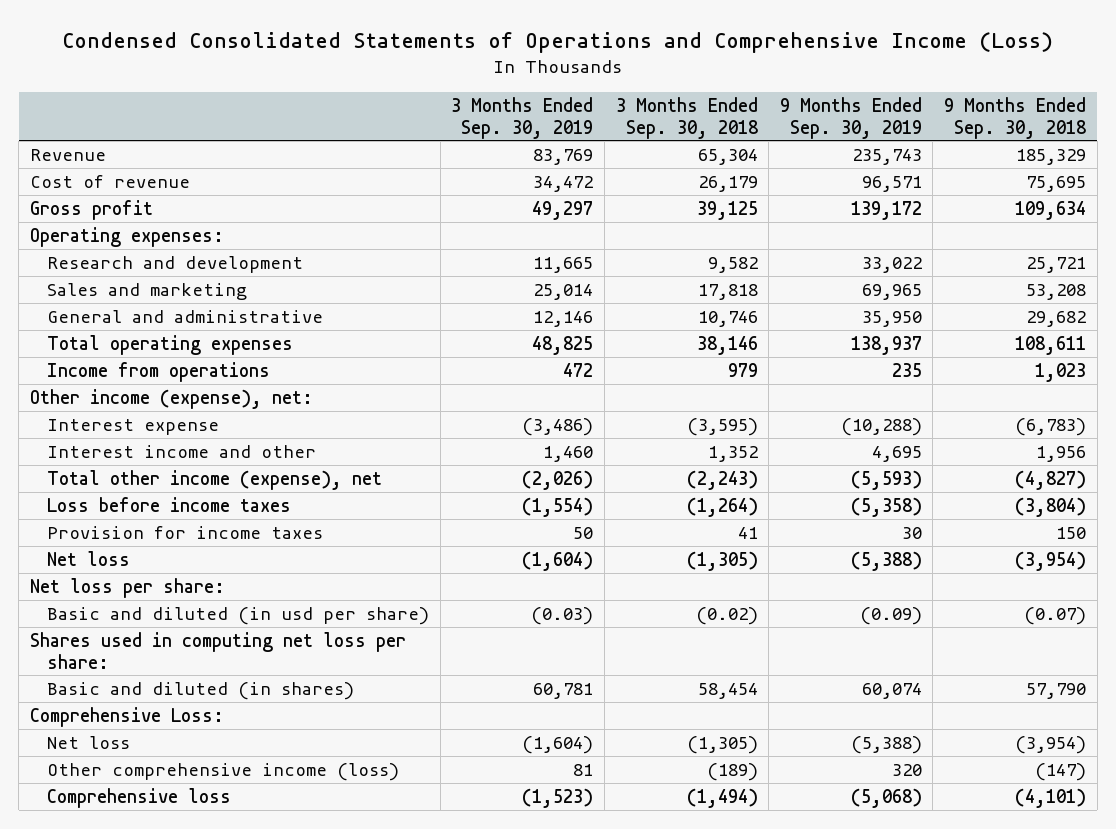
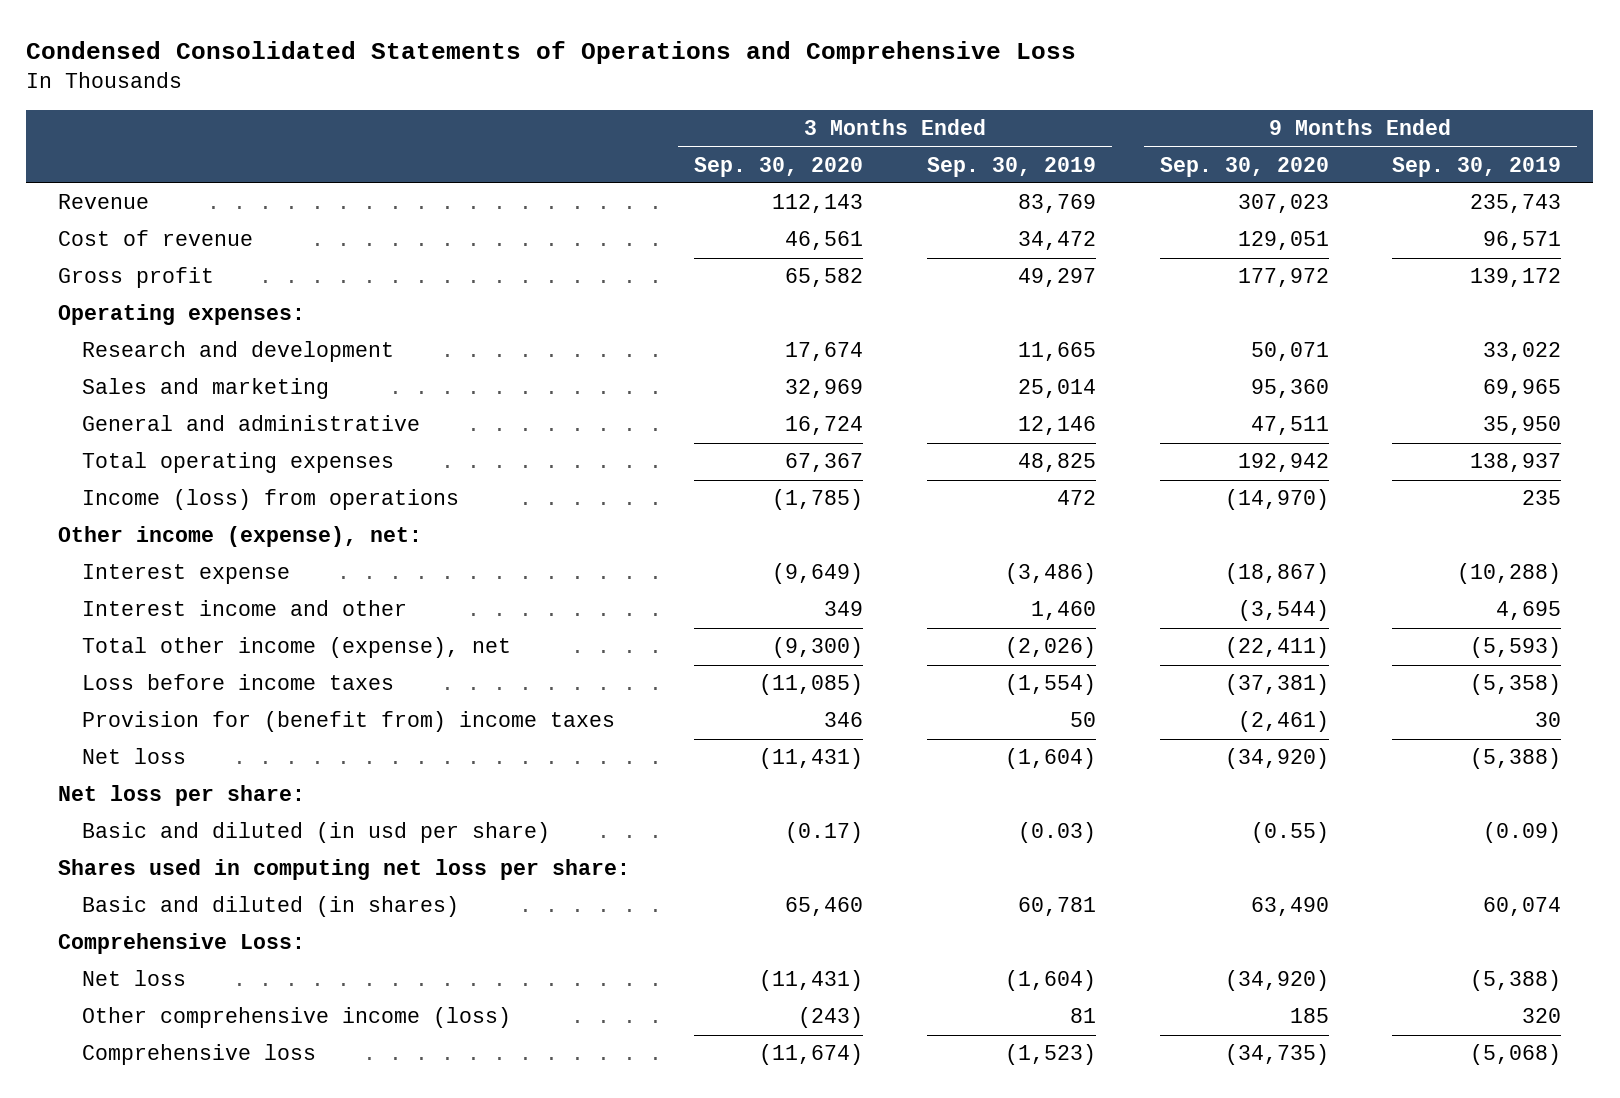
- Condensed Consolidated Statements of Operations and Comprehensive Income (Loss)
+ Condensed Consolidated Statements of Operations and Comprehensive Loss
- | 3 Months Ended Sep. 30, 2019 | 3 Months Ended Sep. 30, 2018 | 9 Months Ended Sep. 30, 2019 | 9 Months Ended Sep. 30, 2018
+ | 3 Months Ended Sep. 30, 2020 | 3 Months Ended Sep. 30, 2019 | 9 Months Ended Sep. 30, 2020 | 9 Months Ended Sep. 30, 2019
- Income from operations | 472 | 979 | 235 | 1,023
+ Income (loss) from operations | (1,785) | 472 | (14,970) | 235
- Provision for income taxes | 50 | 41 | 30 | 150
+ Provision for (benefit from) income taxes | 346 | 50 | (2,461) | 30

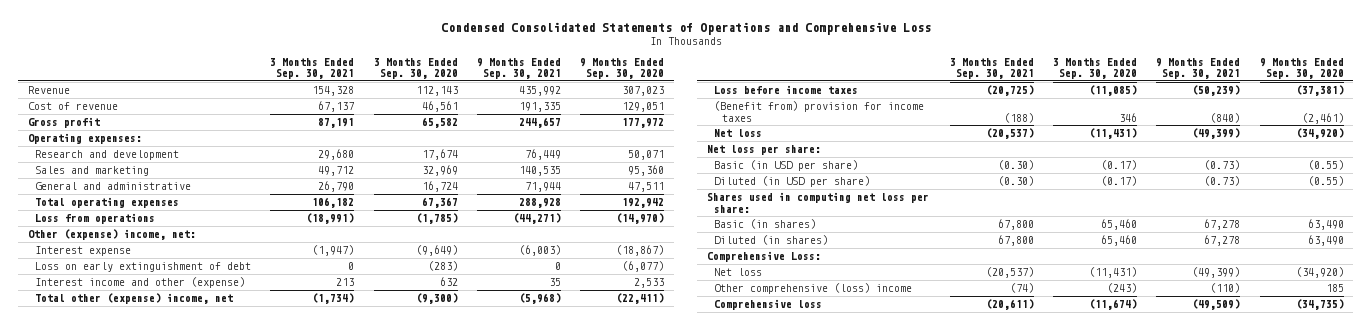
- | 3 Months Ended Sep. 30, 2020 | 3 Months Ended Sep. 30, 2019 | 9 Months Ended Sep. 30, 2020 | 9 Months Ended Sep. 30, 2019
+ | 3 Months Ended Sep. 30, 2021 | 3 Months Ended Sep. 30, 2020 | 9 Months Ended Sep. 30, 2021 | 9 Months Ended Sep. 30, 2020
- Income (loss) from operations | (1,785) | 472 | (14,970) | 235
- Other income (expense), net:
+ Loss from operations | (18,991) | (1,785) | (44,271) | (14,970)
+ Other (expense) income, net:
- Interest income and other | 349 | 1,460 | (3,544) | 4,695
- Total other income (expense), net | (9,300) | (2,026) | (22,411) | (5,593)
+ Loss on early extinguishment of debt | 0 | (283) | 0 | (6,077)
+ Interest income and other (expense) | 213 | 632 | 35 | 2,533
+ Total other (expense) income, net | (1,734) | (9,300) | (5,968) | (22,411)
- Provision for (benefit from) income taxes | 346 | 50 | (2,461) | 30
+ (Benefit from) provision for income taxes | (188) | 346 | (840) | (2,461)
- Basic and diluted (in usd per share) | (0.17) | (0.03) | (0.55) | (0.09)
+ Basic (in USD per share) | (0.30) | (0.17) | (0.73) | (0.55)
+ Diluted (in USD per share) | (0.30) | (0.17) | (0.73) | (0.55)
- Basic and diluted (in shares) | 65,460 | 60,781 | 63,490 | 60,074
+ Basic (in shares) | 67,800 | 65,460 | 67,278 | 63,490
+ Diluted (in shares) | 67,800 | 65,460 | 67,278 | 63,490
- Other comprehensive income (loss) | (243) | 81 | 185 | 320
+ Other comprehensive (loss) income | (74) | (243) | (110) | 185

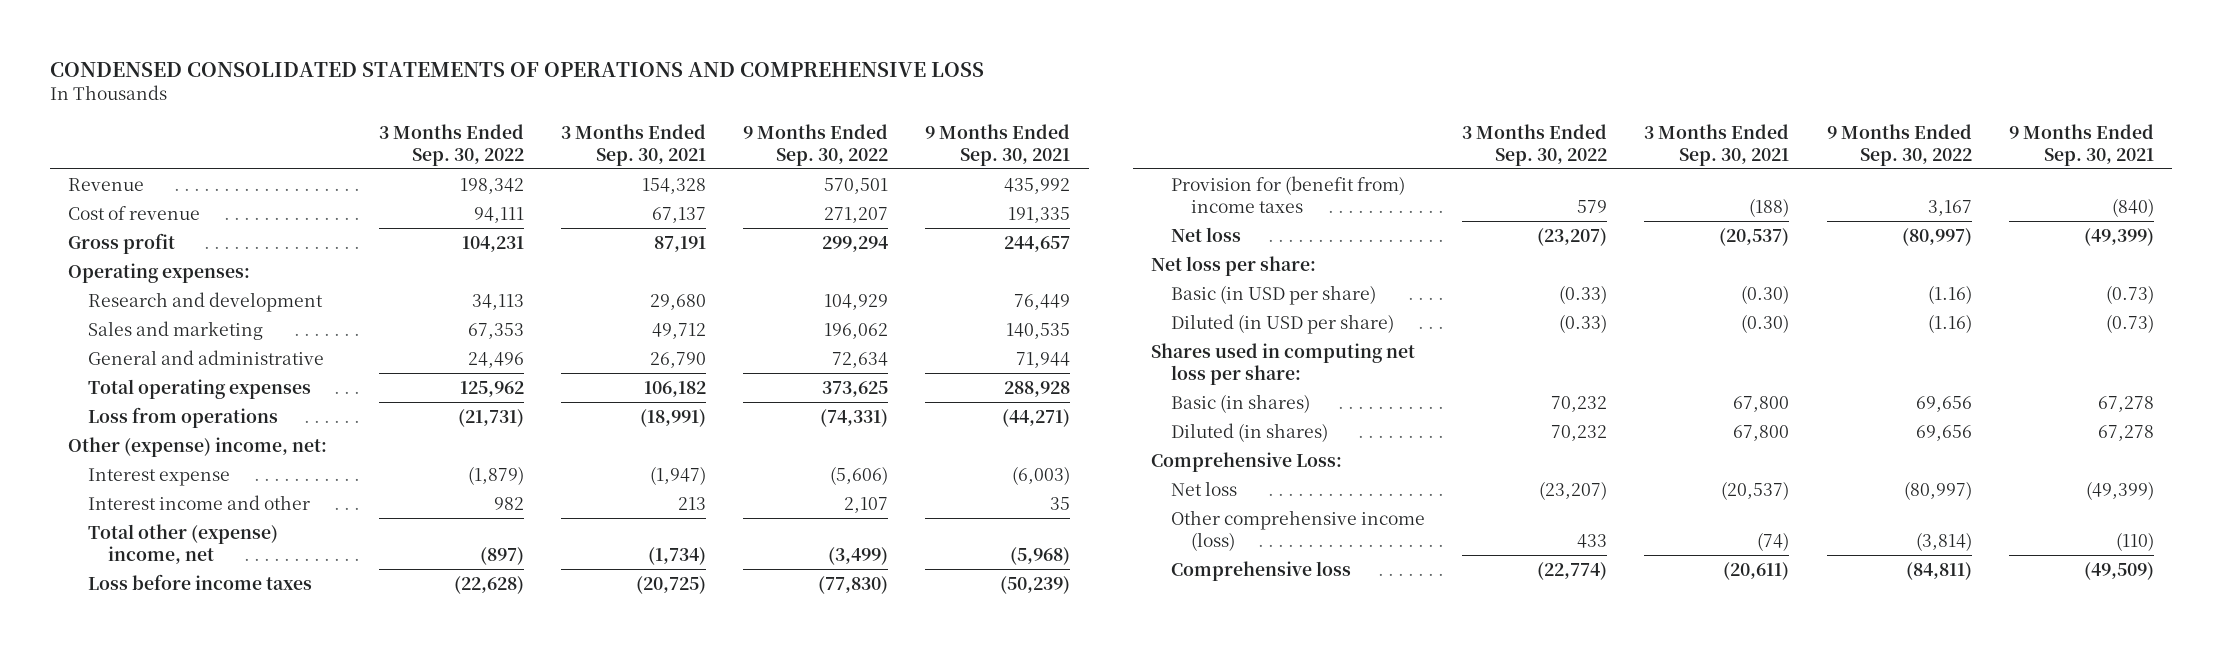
- Condensed Consolidated Statements of Operations and Comprehensive Loss
+ CONDENSED CONSOLIDATED STATEMENTS OF OPERATIONS AND COMPREHENSIVE LOSS
- | 3 Months Ended Sep. 30, 2021 | 3 Months Ended Sep. 30, 2020 | 9 Months Ended Sep. 30, 2021 | 9 Months Ended Sep. 30, 2020
+ | 3 Months Ended Sep. 30, 2022 | 3 Months Ended Sep. 30, 2021 | 9 Months Ended Sep. 30, 2022 | 9 Months Ended Sep. 30, 2021
- Loss on early extinguishment of debt | 0 | (283) | 0 | (6,077)
- Interest income and other (expense) | 213 | 632 | 35 | 2,533
+ Interest income and other | 982 | 213 | 2,107 | 35
- (Benefit from) provision for income taxes | (188) | 346 | (840) | (2,461)
+ Provision for (benefit from) income taxes | 579 | (188) | 3,167 | (840)
- Other comprehensive (loss) income | (74) | (243) | (110) | 185
+ Other comprehensive income (loss) | 433 | (74) | (3,814) | (110)

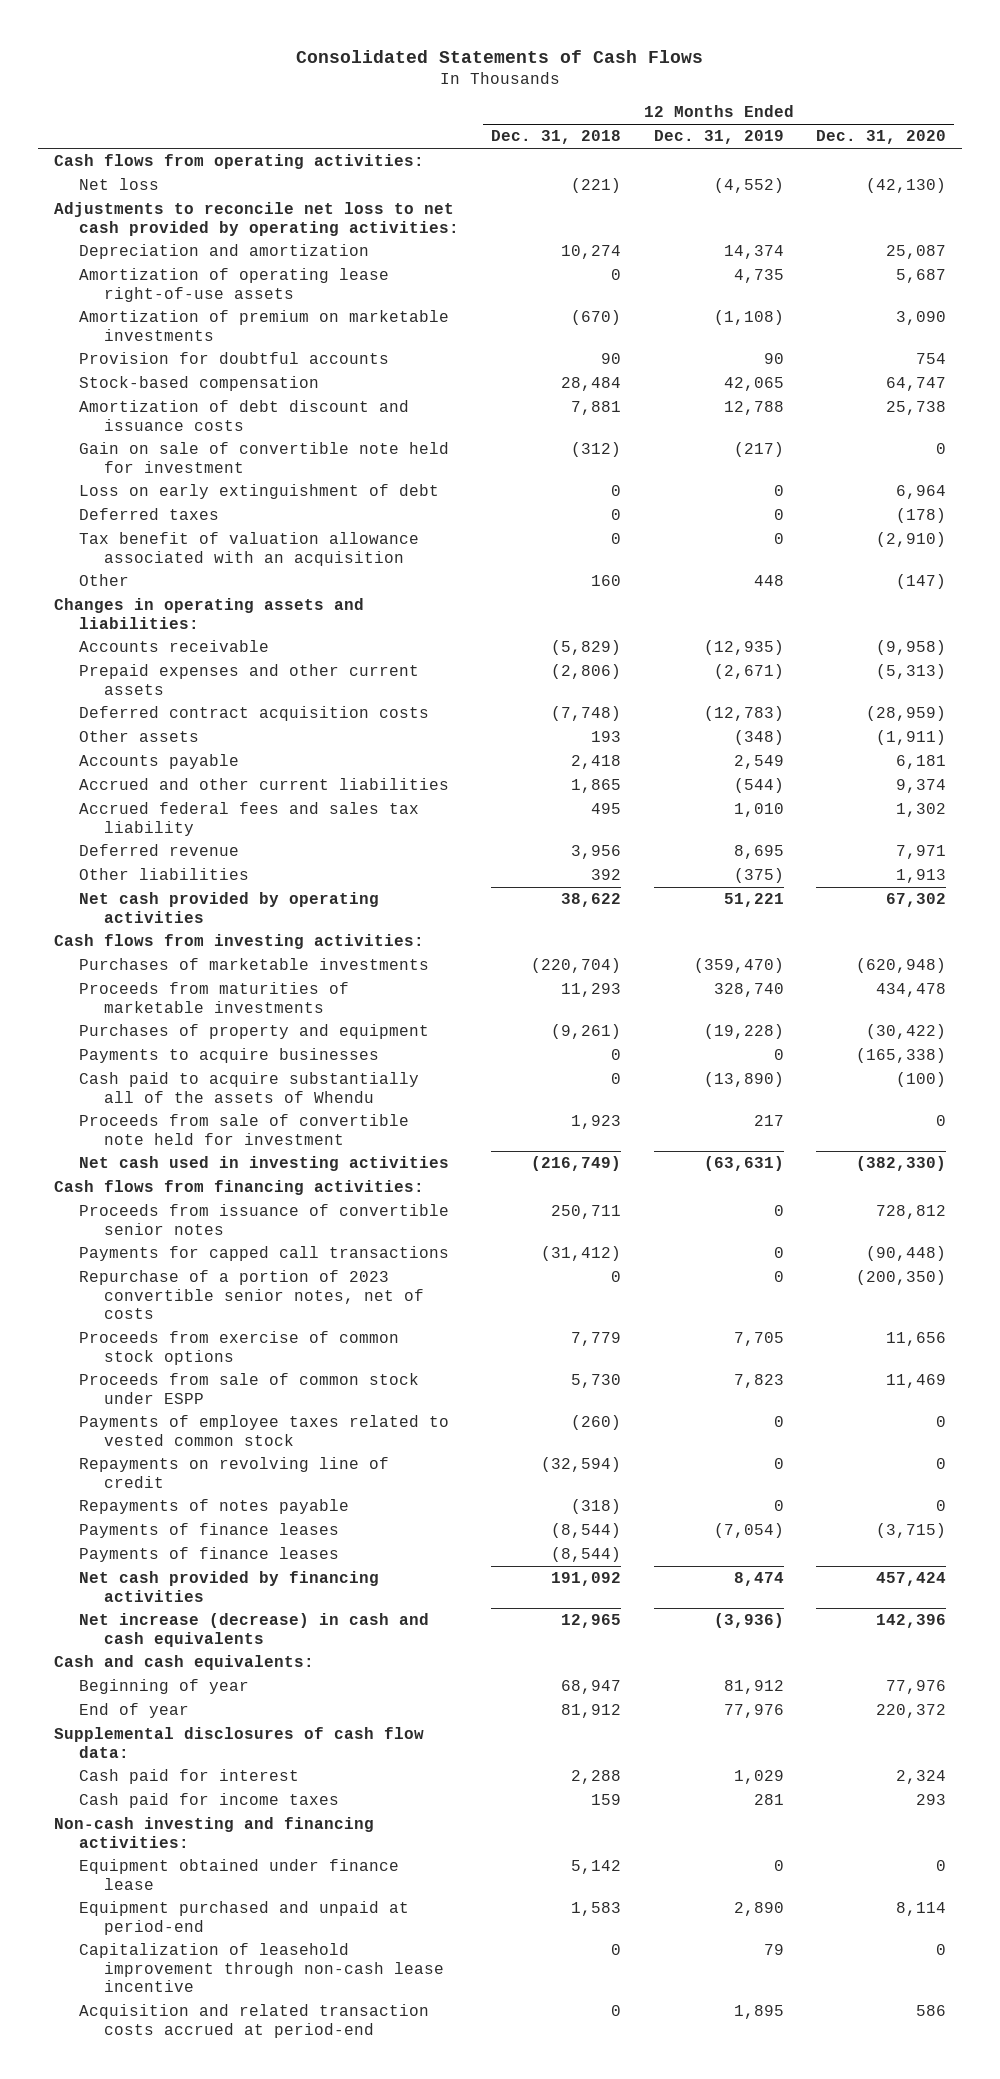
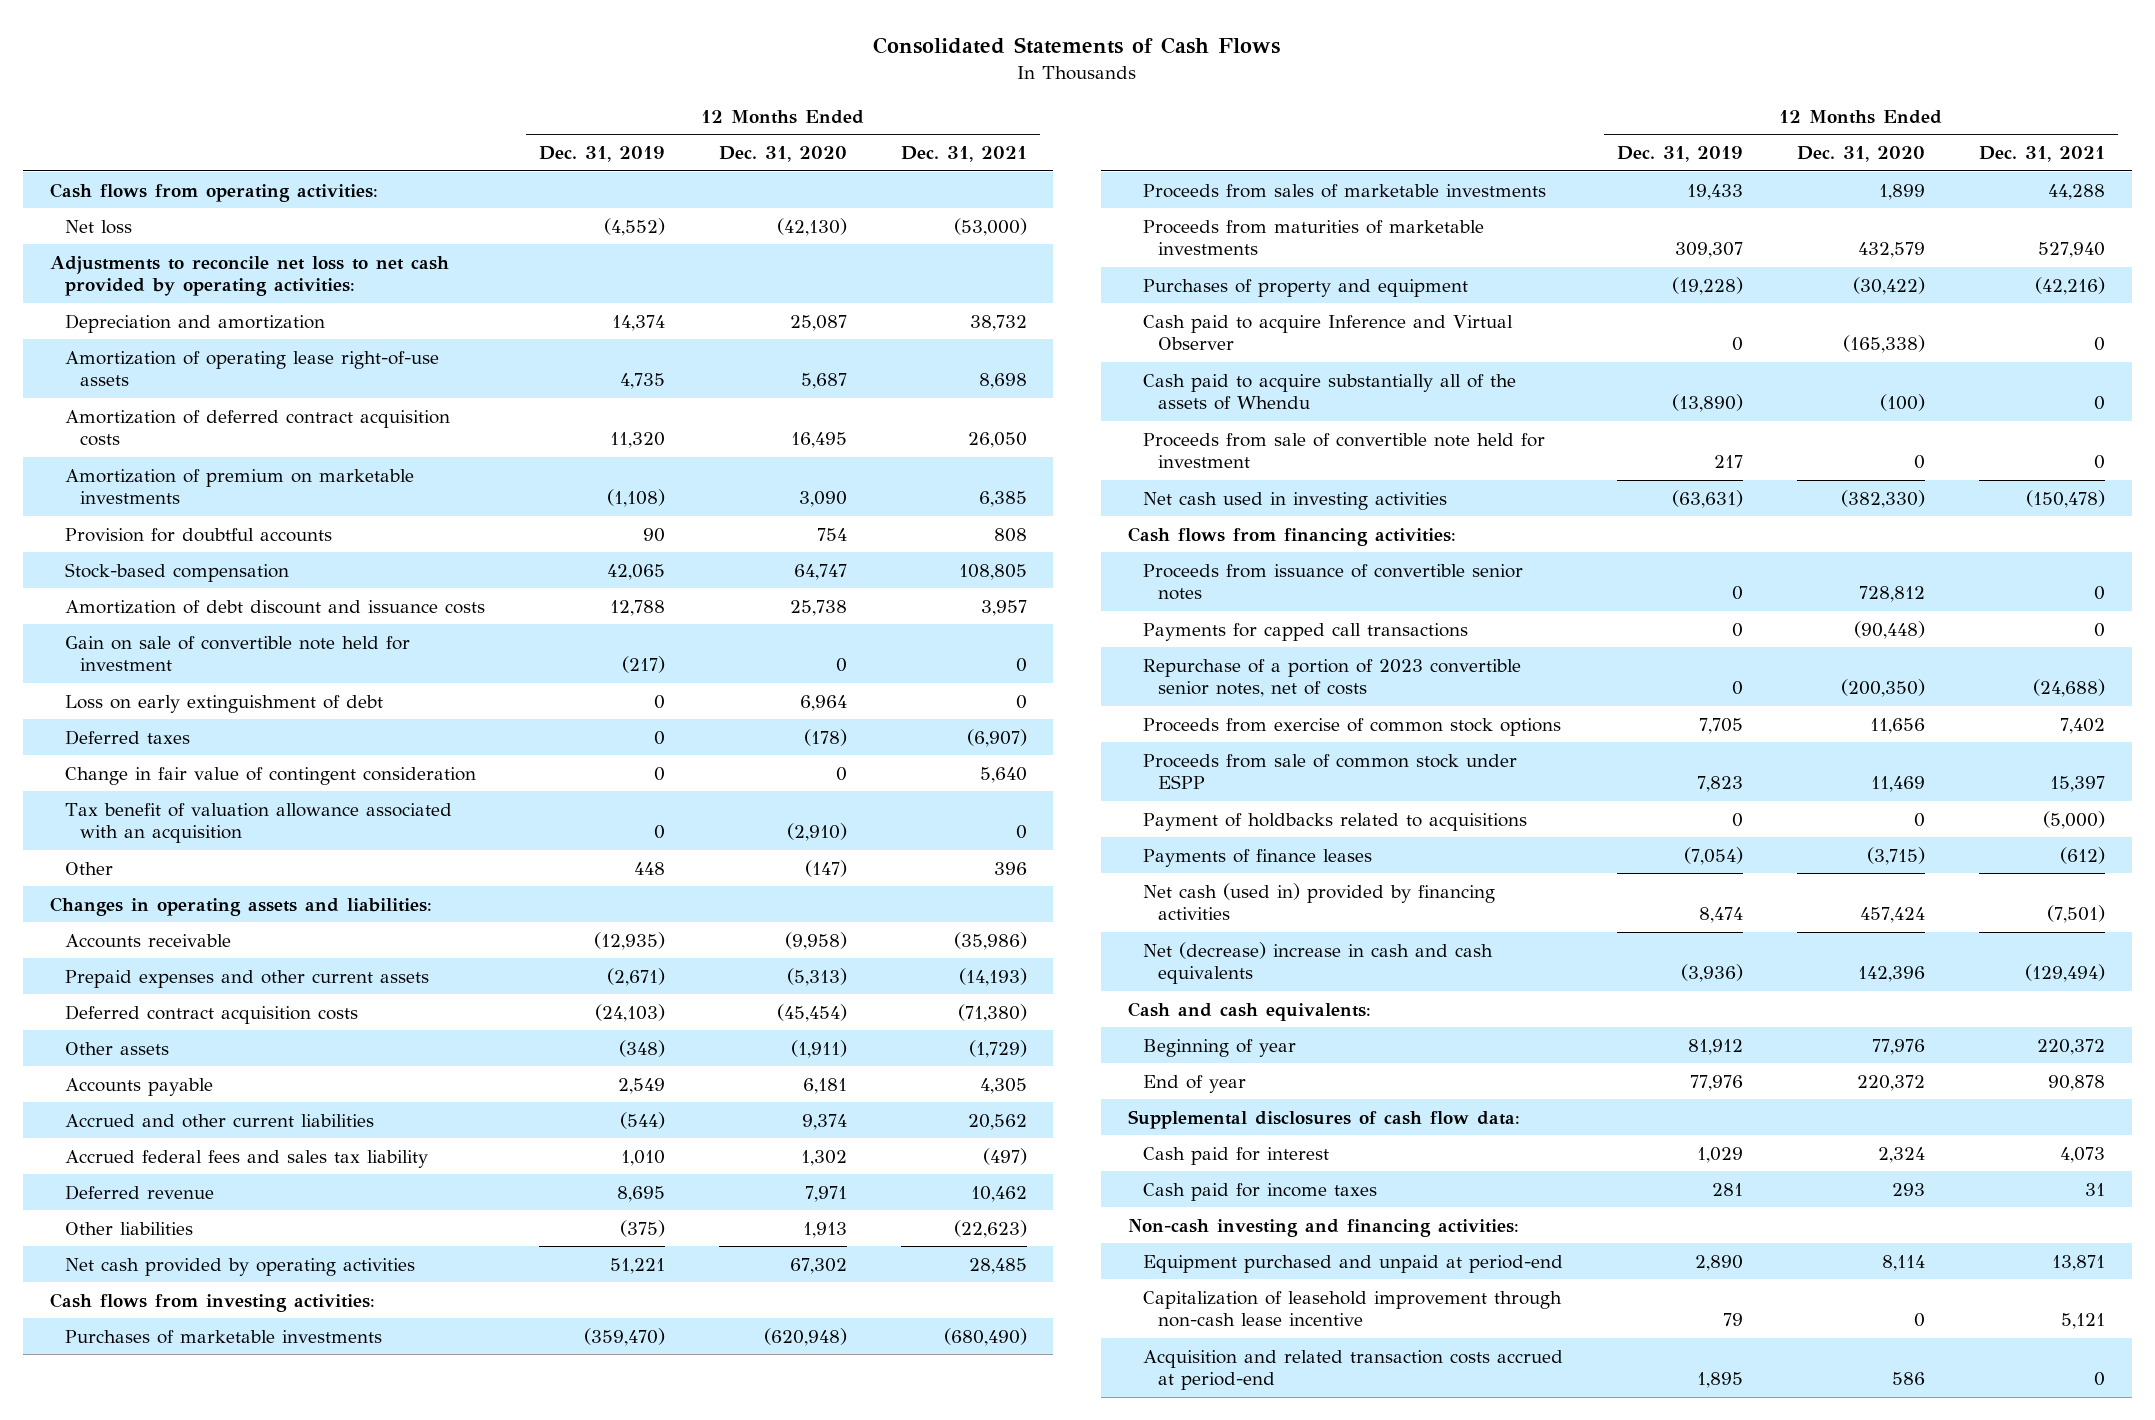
- | 12 Months Ended Dec. 31, 2018 | 12 Months Ended Dec. 31, 2019 | 12 Months Ended Dec. 31, 2020
+ | 12 Months Ended Dec. 31, 2019 | 12 Months Ended Dec. 31, 2020 | 12 Months Ended Dec. 31, 2021
+ Amortization of deferred contract acquisition costs | 11,320 | 16,495 | 26,050
+ Change in fair value of contingent consideration | 0 | 0 | 5,640
- Deferred contract acquisition costs | (7,748) | (12,783) | (28,959)
+ Deferred contract acquisition costs | (24,103) | (45,454) | (71,380)
- Proceeds from maturities of marketable investments | 11,293 | 328,740 | 434,478
+ Proceeds from sales of marketable investments | 19,433 | 1,899 | 44,288
+ Proceeds from maturities of marketable investments | 309,307 | 432,579 | 527,940
- Payments to acquire businesses | 0 | 0 | (165,338)
+ Cash paid to acquire Inference and Virtual Observer | 0 | (165,338) | 0
- Payments of employee taxes related to vested common stock | (260) | 0 | 0
- Repayments on revolving line of credit | (32,594) | 0 | 0
- Repayments of notes payable | (318) | 0 | 0
+ Payment of holdbacks related to acquisitions | 0 | 0 | (5,000)
- Payments of finance leases | (8,544) | |
- Net cash provided by financing activities | 191,092 | 8,474 | 457,424
- Net increase (decrease) in cash and cash equivalents | 12,965 | (3,936) | 142,396
+ Net cash (used in) provided by financing activities | 8,474 | 457,424 | (7,501)
+ Net (decrease) increase in cash and cash equivalents | (3,936) | 142,396 | (129,494)
- Equipment obtained under finance lease | 5,142 | 0 | 0

